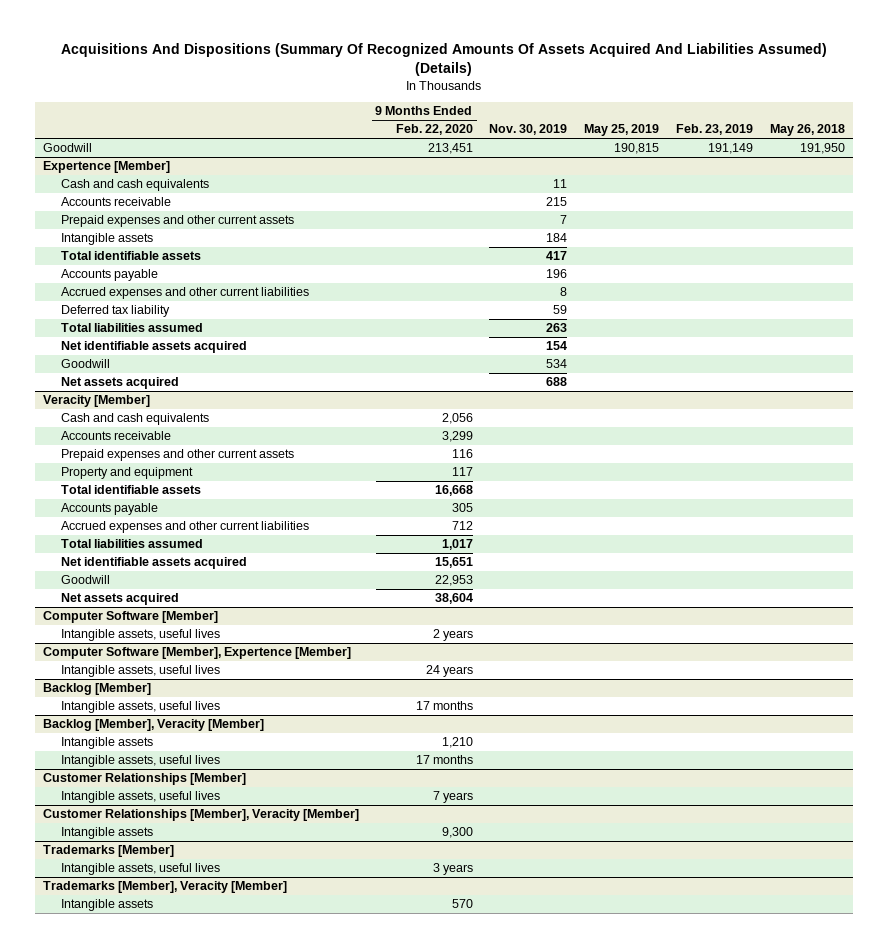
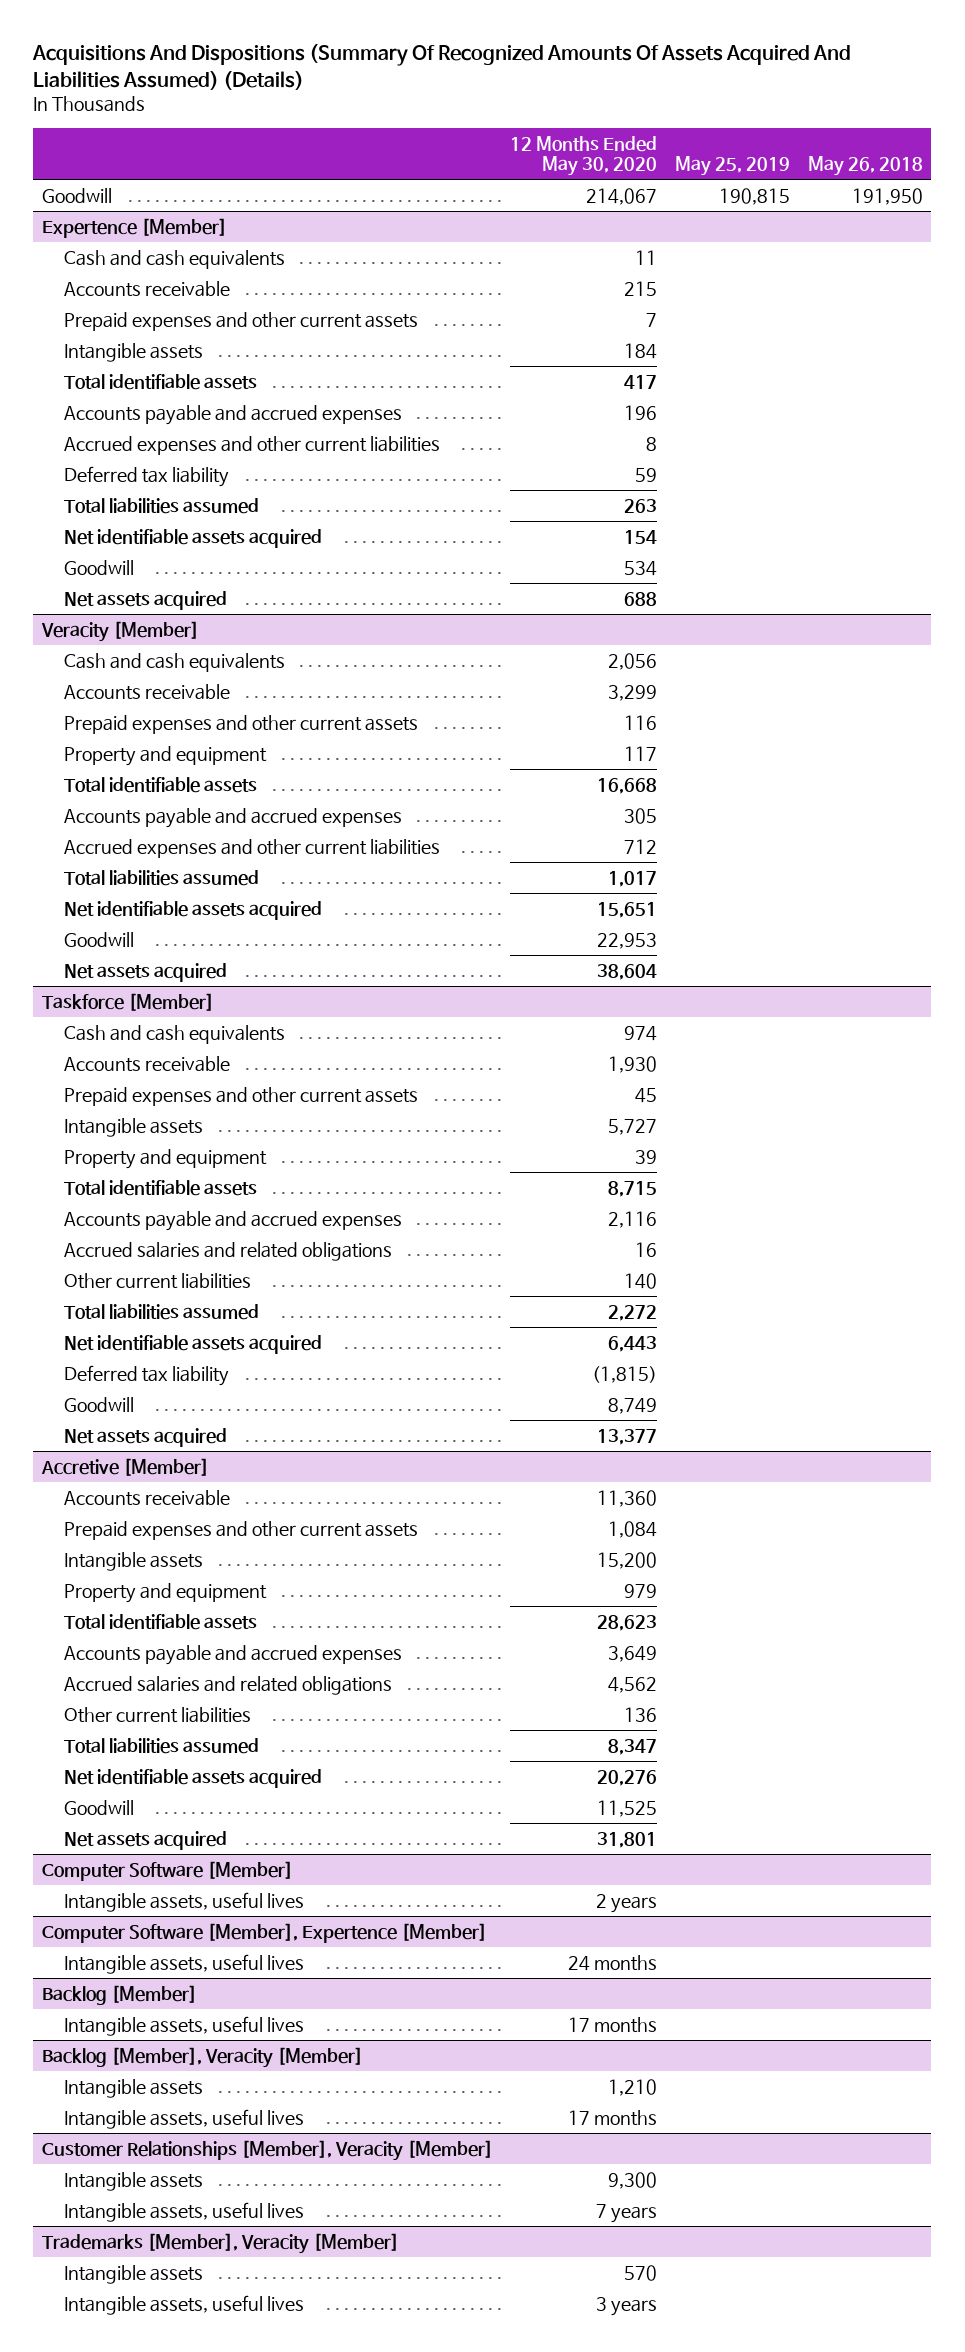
- | 9 Months Ended Feb. 22, 2020 | Nov. 30, 2019 | May 25, 2019 | Feb. 23, 2019 | May 26, 2018
+ | 12 Months Ended May 30, 2020 | May 25, 2019 | May 26, 2018
@ Expertence [Member]
- Accounts payable | | 196 | | |
+ Accounts payable and accrued expenses | 196 | |
@ Veracity [Member]
- Accounts payable | 305 | | | |
+ Accounts payable and accrued expenses | 305 | |
+ Taskforce [Member]
+ Cash and cash equivalents | 974 | |
+ Accounts receivable | 1,930 | |
+ Prepaid expenses and other current assets | 45 | |
+ Intangible assets | 5,727 | |
+ Property and equipment | 39 | |
+ Total identifiable assets | 8,715 | |
+ Accounts payable and accrued expenses | 2,116 | |
+ Accrued salaries and related obligations | 16 | |
+ Other current liabilities | 140 | |
+ Total liabilities assumed | 2,272 | |
+ Net identifiable assets acquired | 6,443 | |
+ Deferred tax liability | (1,815) | |
+ Goodwill | 8,749 | |
+ Net assets acquired | 13,377 | |
+ Accretive [Member]
+ Accounts receivable | 11,360 | |
+ Prepaid expenses and other current assets | 1,084 | |
+ Intangible assets | 15,200 | |
+ Property and equipment | 979 | |
+ Total identifiable assets | 28,623 | |
+ Accounts payable and accrued expenses | 3,649 | |
+ Accrued salaries and related obligations | 4,562 | |
+ Other current liabilities | 136 | |
+ Total liabilities assumed | 8,347 | |
+ Net identifiable assets acquired | 20,276 | |
+ Goodwill | 11,525 | |
+ Net assets acquired | 31,801 | |
- Customer Relationships [Member]
- Intangible assets, useful lives | 7 years | | | |
- Trademarks [Member]
- Intangible assets, useful lives | 3 years | | | |
@ Customer Relationships [Member], Veracity [Member]
+ Intangible assets, useful lives | 7 years | |
@ Trademarks [Member], Veracity [Member]
+ Intangible assets, useful lives | 3 years | |

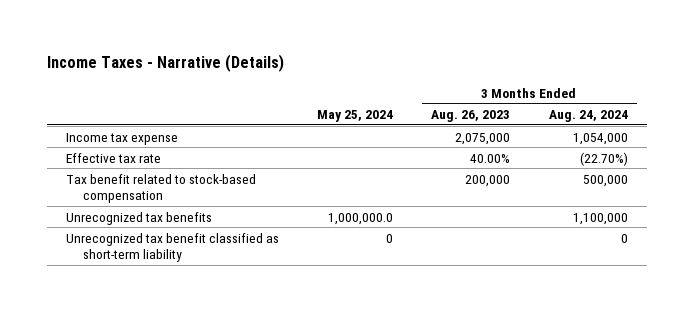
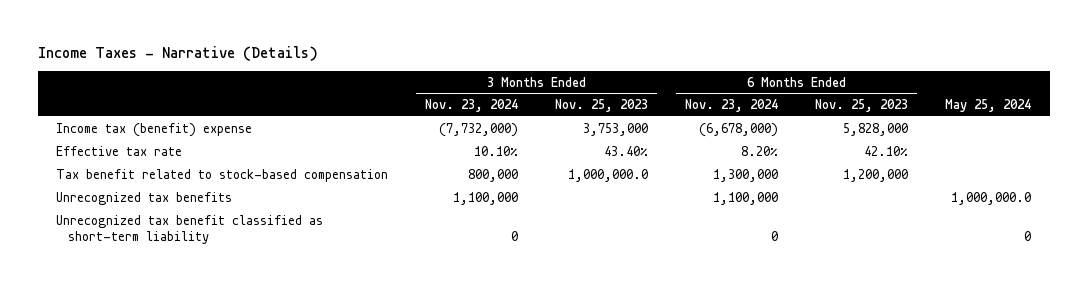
- | May 25, 2024 | 3 Months Ended Aug. 26, 2023 | 3 Months Ended Aug. 24, 2024
+ | 3 Months Ended Nov. 23, 2024 | 3 Months Ended Nov. 25, 2023 | 6 Months Ended Nov. 23, 2024 | 6 Months Ended Nov. 25, 2023 | May 25, 2024
- Income tax expense | | 2,075,000 | 1,054,000
+ Income tax (benefit) expense | (7,732,000) | 3,753,000 | (6,678,000) | 5,828,000 |

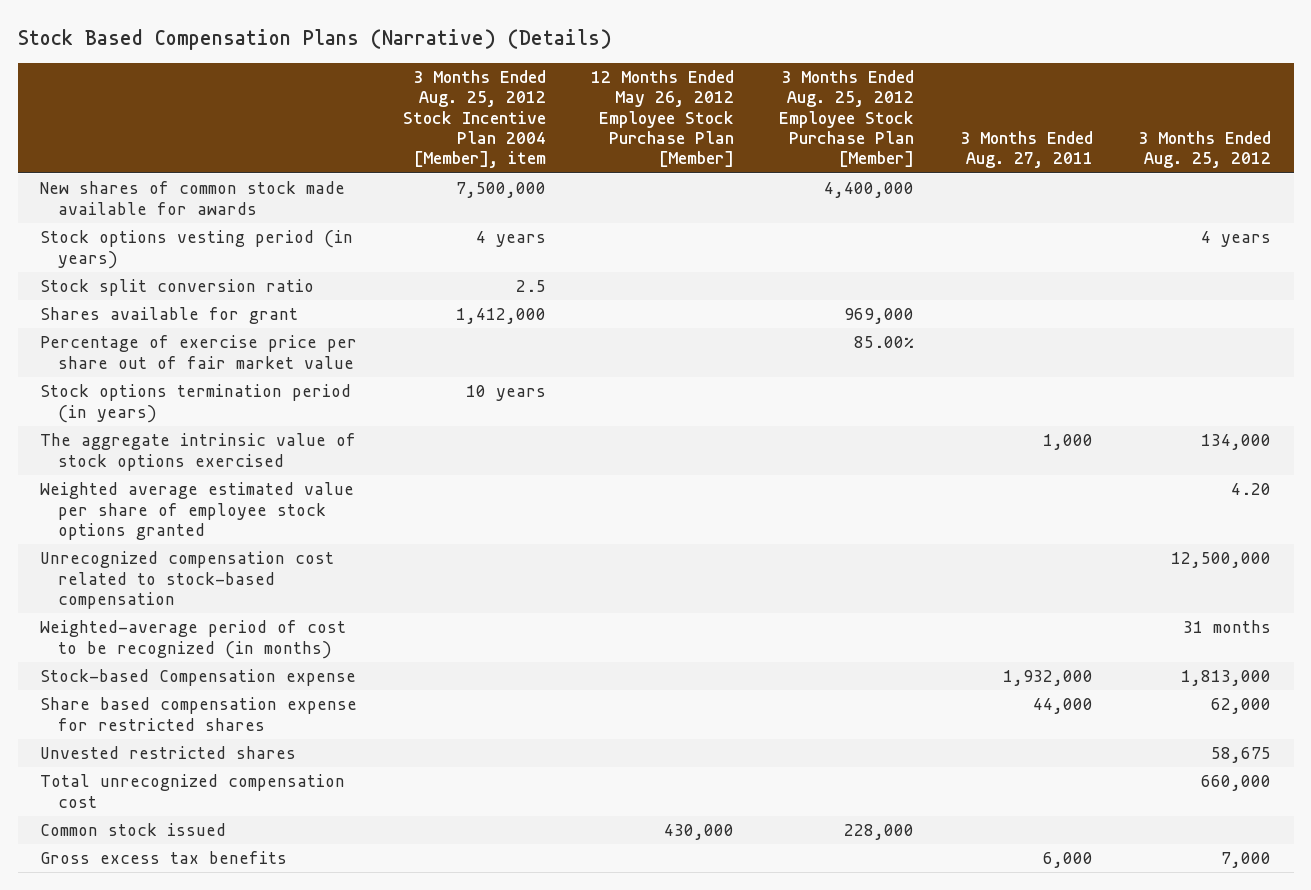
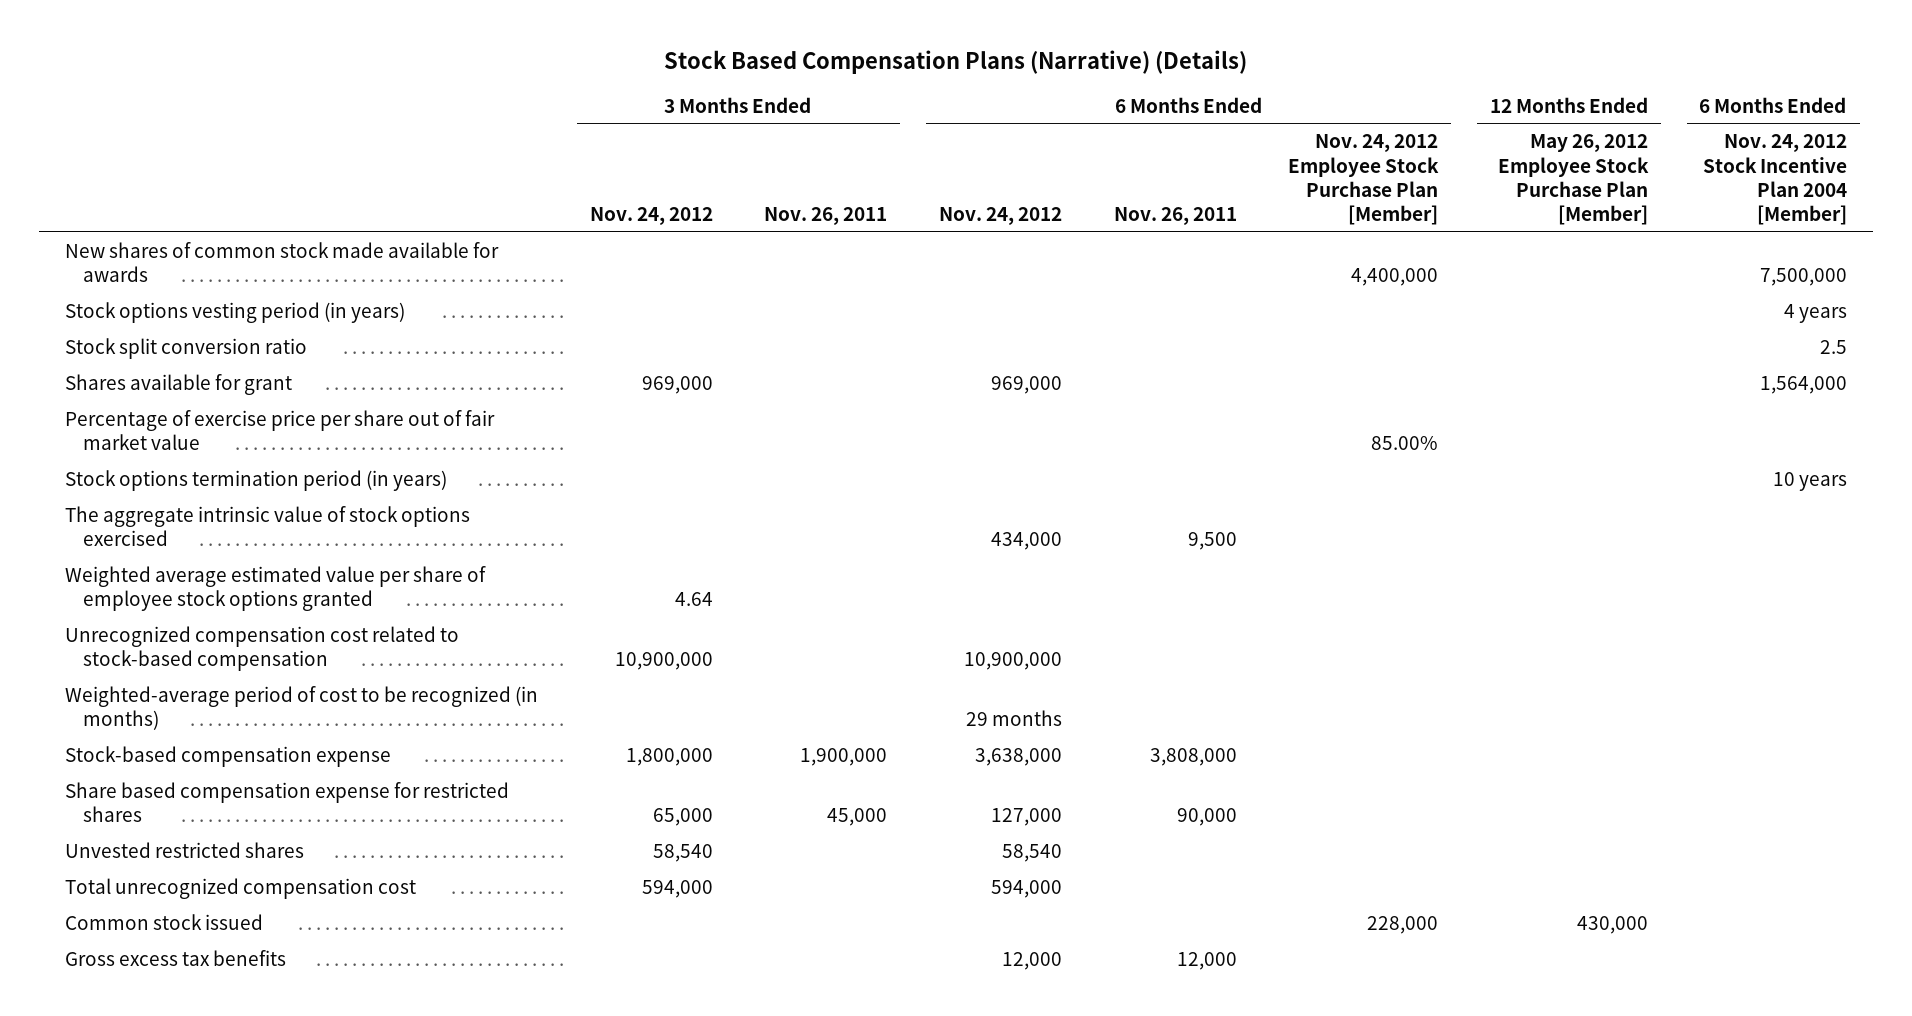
- | 3 Months Ended Aug. 25, 2012 Stock Incentive Plan 2004 [Member], item | 12 Months Ended May 26, 2012 Employee Stock Purchase Plan [Member] | 3 Months Ended Aug. 25, 2012 Employee Stock Purchase Plan [Member] | 3 Months Ended Aug. 27, 2011 | 3 Months Ended Aug. 25, 2012
+ | 3 Months Ended Nov. 24, 2012 | 3 Months Ended Nov. 26, 2011 | 6 Months Ended Nov. 24, 2012 | 6 Months Ended Nov. 26, 2011 | 6 Months Ended Nov. 24, 2012 Employee Stock Purchase Plan [Member] | 12 Months Ended May 26, 2012 Employee Stock Purchase Plan [Member] | 6 Months Ended Nov. 24, 2012 Stock Incentive Plan 2004 [Member]
- Stock-based Compensation expense | | | | 1,932,000 | 1,813,000
+ Stock-based compensation expense | 1,800,000 | 1,900,000 | 3,638,000 | 3,808,000 | | |

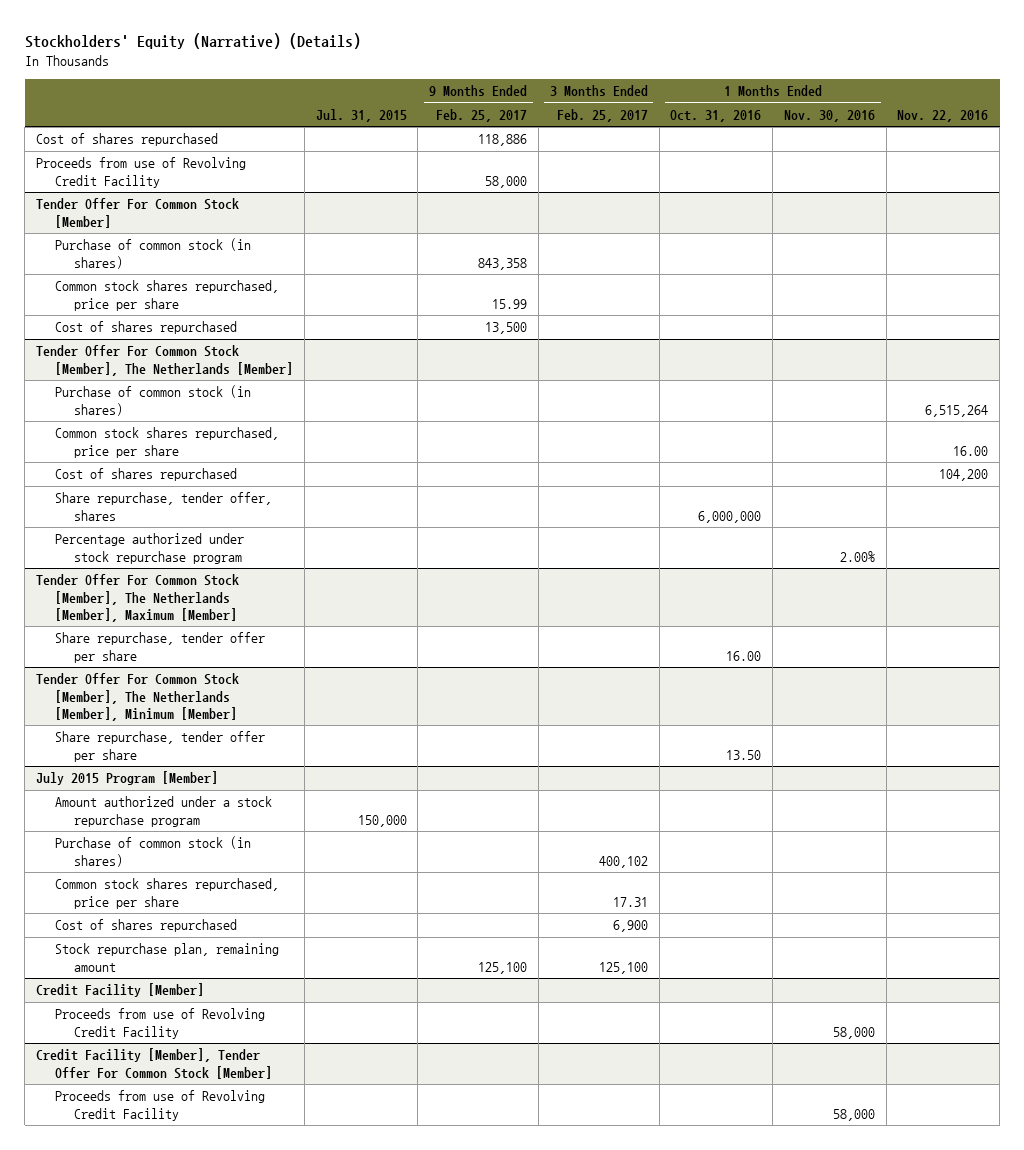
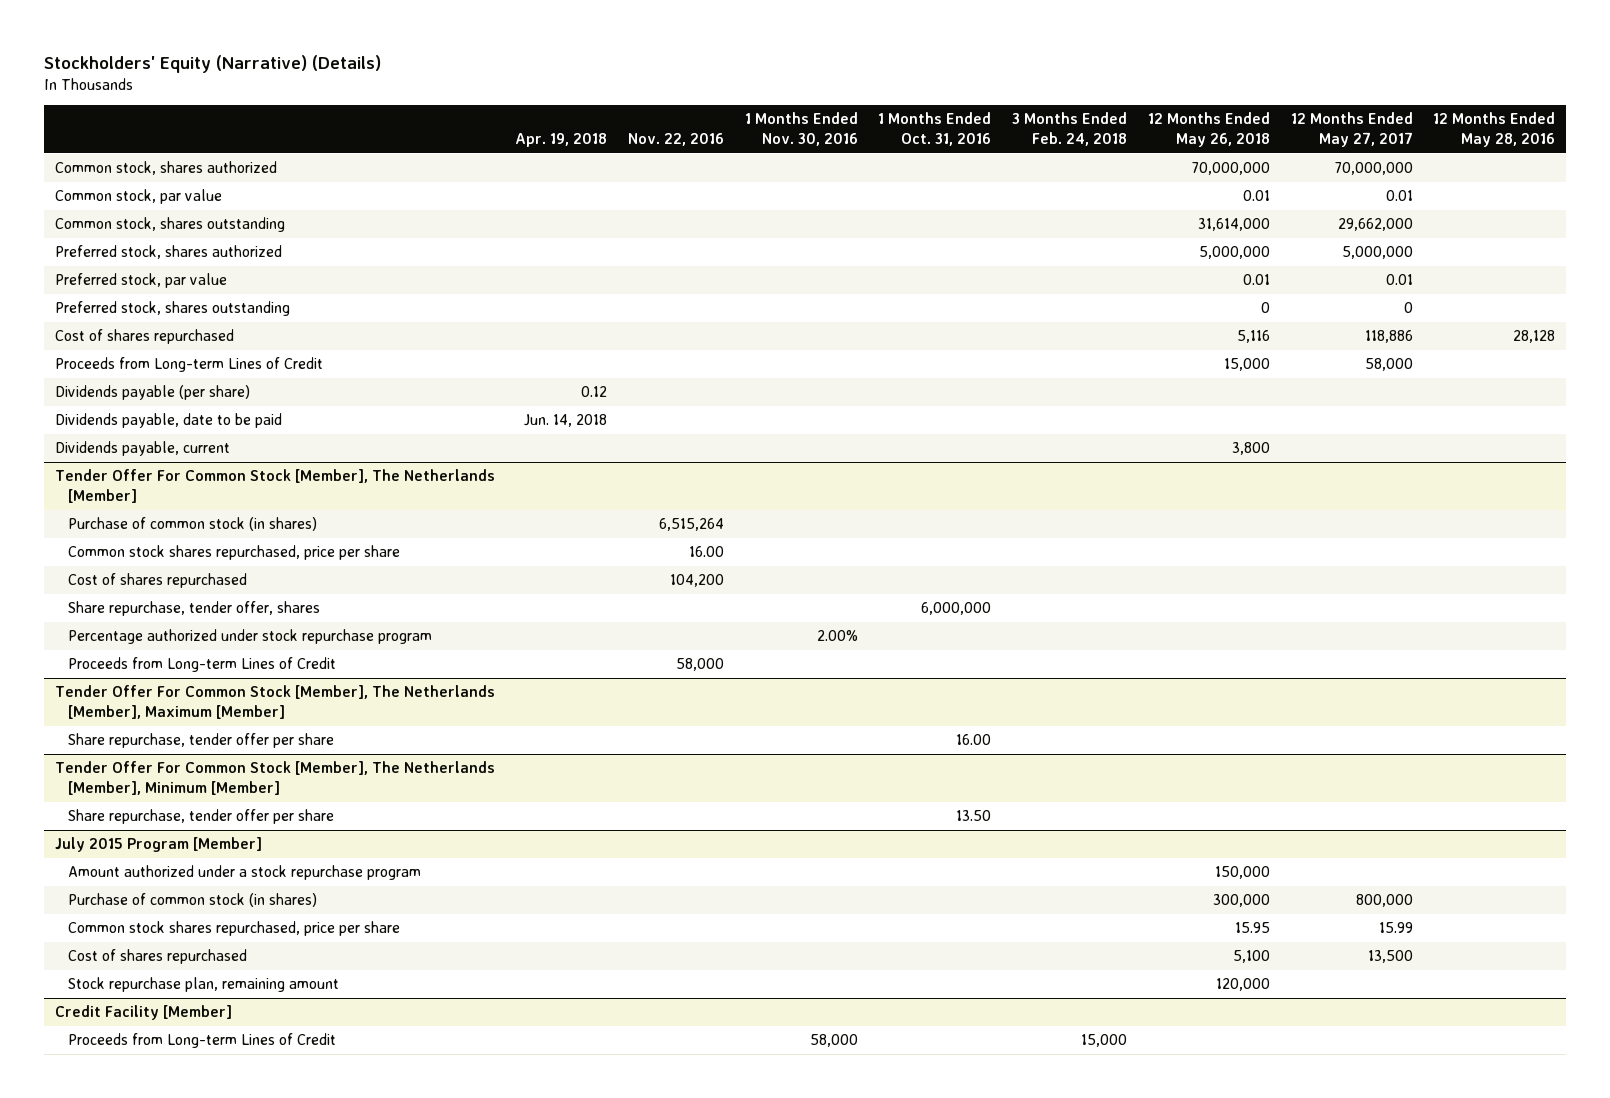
- | Jul. 31, 2015 | 9 Months Ended Feb. 25, 2017 | 3 Months Ended Feb. 25, 2017 | 1 Months Ended Oct. 31, 2016 | 1 Months Ended Nov. 30, 2016 | Nov. 22, 2016
+ | Apr. 19, 2018 | Nov. 22, 2016 | 1 Months Ended Nov. 30, 2016 | 1 Months Ended Oct. 31, 2016 | 3 Months Ended Feb. 24, 2018 | 12 Months Ended May 26, 2018 | 12 Months Ended May 27, 2017 | 12 Months Ended May 28, 2016
+ Common stock, shares authorized | | | | | | 70,000,000 | 70,000,000 |
+ Common stock, par value | | | | | | 0.01 | 0.01 |
+ Common stock, shares outstanding | | | | | | 31,614,000 | 29,662,000 |
+ Preferred stock, shares authorized | | | | | | 5,000,000 | 5,000,000 |
+ Preferred stock, par value | | | | | | 0.01 | 0.01 |
+ Preferred stock, shares outstanding | | | | | | 0 | 0 |
- Proceeds from use of Revolving Credit Facility | | 58,000 | | | |
- Tender Offer For Common Stock [Member]
- Purchase of common stock (in shares) | | 843,358 | | | |
- Common stock shares repurchased, price per share | | 15.99 | | | |
- Cost of shares repurchased | | 13,500 | | | |
+ Proceeds from Long-term Lines of Credit | | | | | | 15,000 | 58,000 |
+ Dividends payable (per share) | 0.12 | | | | | | |
+ Dividends payable, date to be paid | Jun. 14, 2018 | | | | | | |
+ Dividends payable, current | | | | | | 3,800 | |
@ Tender Offer For Common Stock [Member], The Netherlands [Member]
+ Proceeds from Long-term Lines of Credit | | 58,000 | | | | | |
@ Credit Facility [Member]
- Proceeds from use of Revolving Credit Facility | | | | | 58,000 |
- Credit Facility [Member], Tender Offer For Common Stock [Member]
- Proceeds from use of Revolving Credit Facility | | | | | 58,000 |
@ Credit Facility [Member]
+ Proceeds from Long-term Lines of Credit | | | 58,000 | | 15,000 | | |

